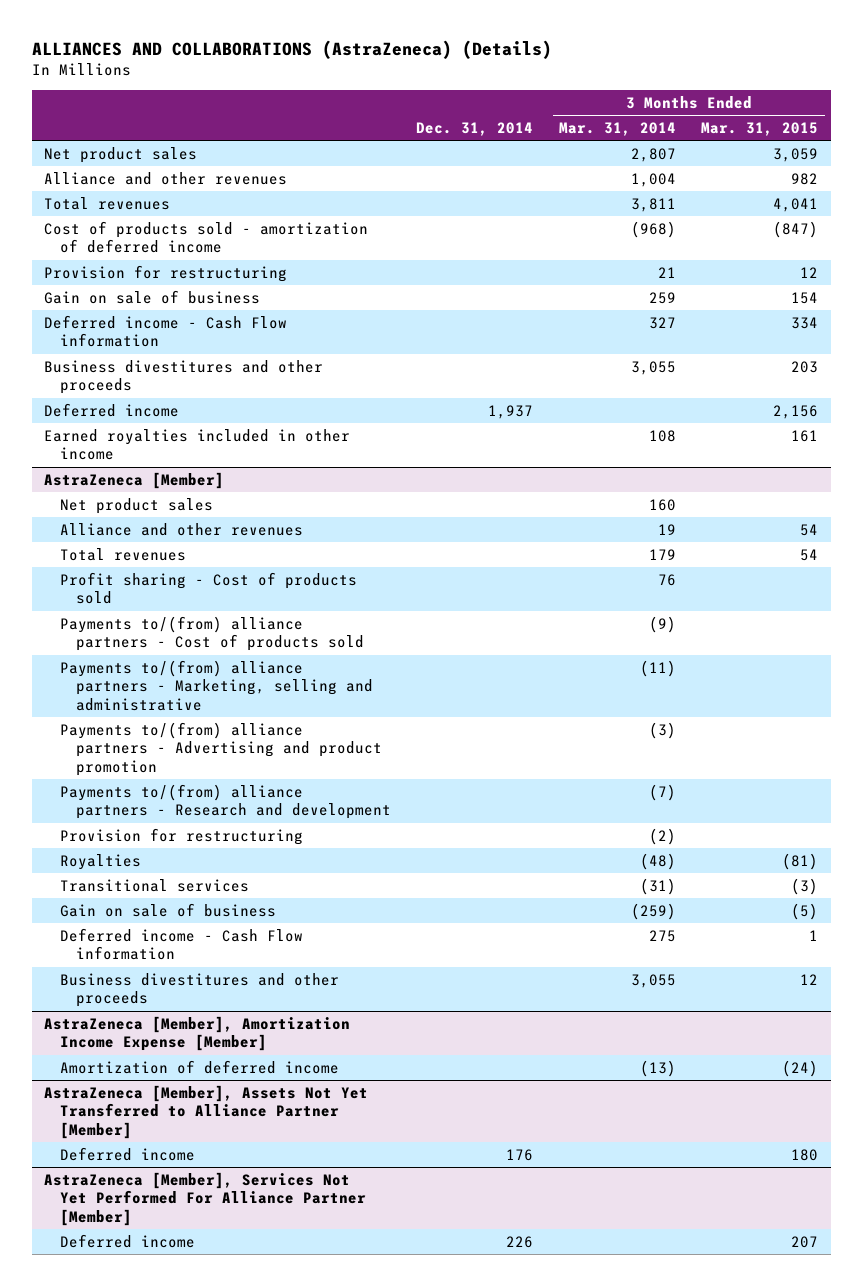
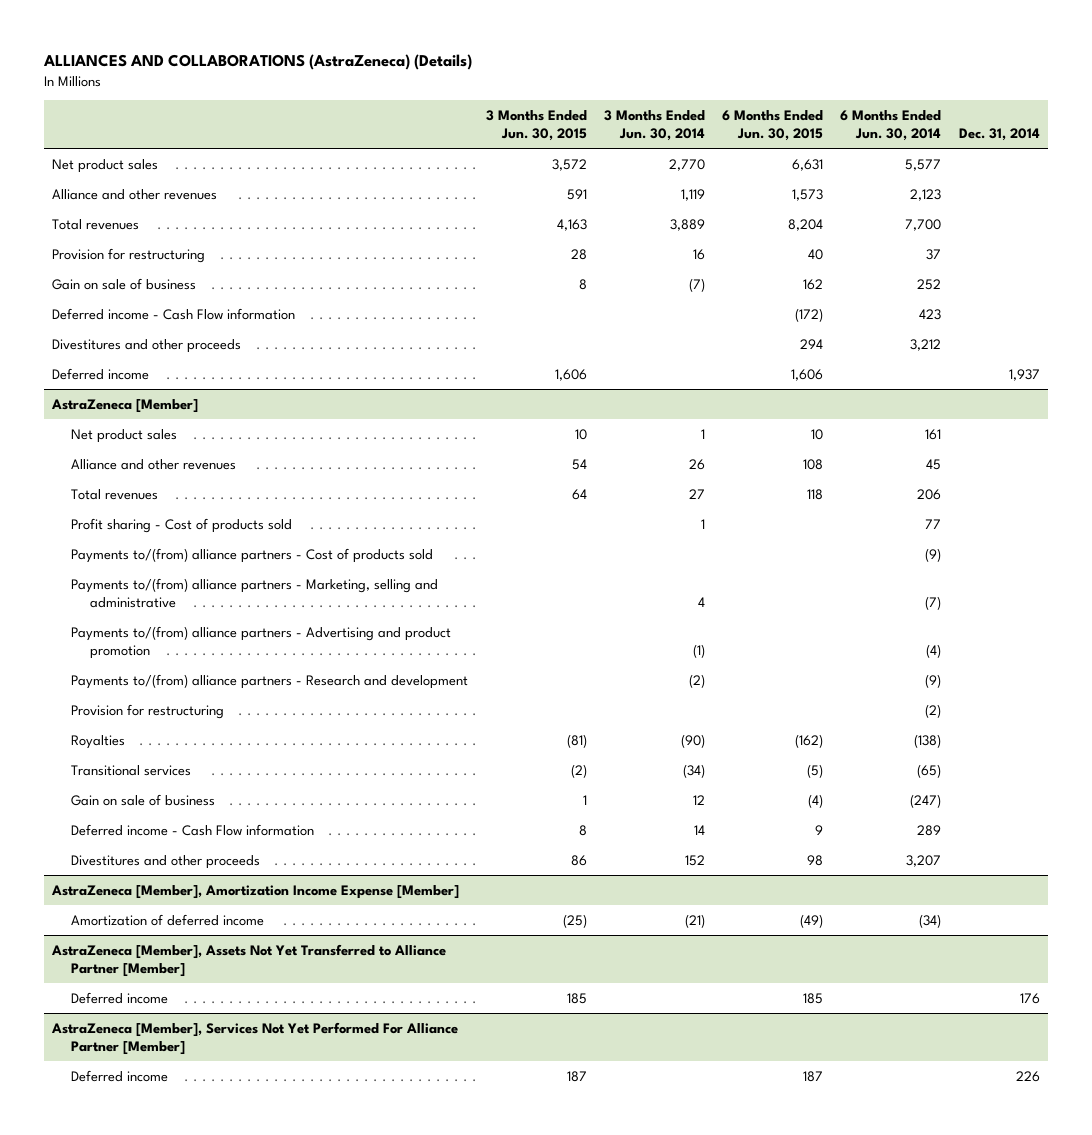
- | Dec. 31, 2014 | 3 Months Ended Mar. 31, 2014 | 3 Months Ended Mar. 31, 2015
+ | 3 Months Ended Jun. 30, 2015 | 3 Months Ended Jun. 30, 2014 | 6 Months Ended Jun. 30, 2015 | 6 Months Ended Jun. 30, 2014 | Dec. 31, 2014
- Cost of products sold - amortization of deferred income | | (968) | (847)
- Business divestitures and other proceeds | | 3,055 | 203
+ Divestitures and other proceeds | | | 294 | 3,212 |
- Earned royalties included in other income | | 108 | 161
@ AstraZeneca [Member]
- Business divestitures and other proceeds | | 3,055 | 12
+ Divestitures and other proceeds | 86 | 152 | 98 | 3,207 |

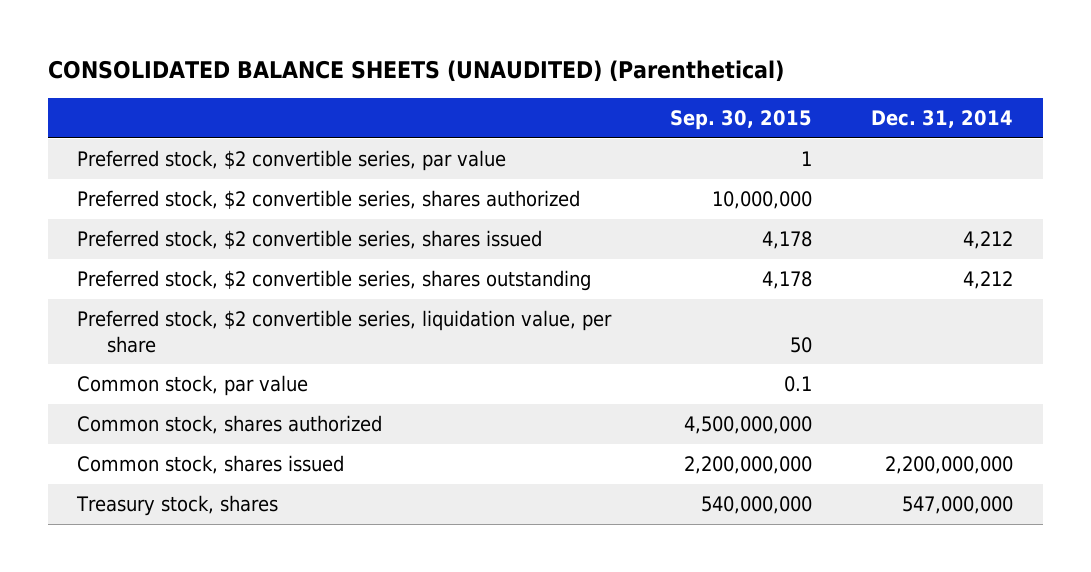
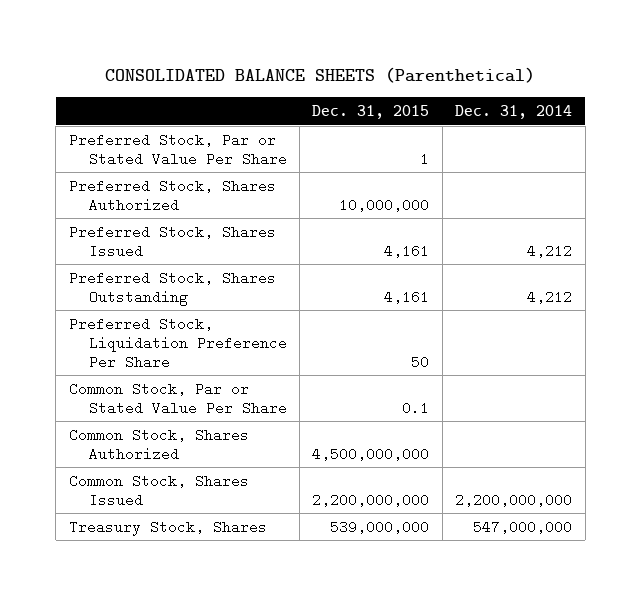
- CONSOLIDATED BALANCE SHEETS (UNAUDITED) (Parenthetical)
+ CONSOLIDATED BALANCE SHEETS (Parenthetical)
- | Sep. 30, 2015 | Dec. 31, 2014
+ | Dec. 31, 2015 | Dec. 31, 2014
- Preferred stock, $2 convertible series, par value | 1 |
- Preferred stock, $2 convertible series, shares authorized | 10,000,000 |
- Preferred stock, $2 convertible series, shares issued | 4,178 | 4,212
- Preferred stock, $2 convertible series, shares outstanding | 4,178 | 4,212
- Preferred stock, $2 convertible series, liquidation value, per share | 50 |
- Common stock, par value | 0.1 |
- Common stock, shares authorized | 4,500,000,000 |
- Common stock, shares issued | 2,200,000,000 | 2,200,000,000
- Treasury stock, shares | 540,000,000 | 547,000,000
+ Preferred Stock, Par or Stated Value Per Share | 1 |
+ Preferred Stock, Shares Authorized | 10,000,000 |
+ Preferred Stock, Shares Issued | 4,161 | 4,212
+ Preferred Stock, Shares Outstanding | 4,161 | 4,212
+ Preferred Stock, Liquidation Preference Per Share | 50 |
+ Common Stock, Par or Stated Value Per Share | 0.1 |
+ Common Stock, Shares Authorized | 4,500,000,000 |
+ Common Stock, Shares Issued | 2,200,000,000 | 2,200,000,000
+ Treasury Stock, Shares | 539,000,000 | 547,000,000

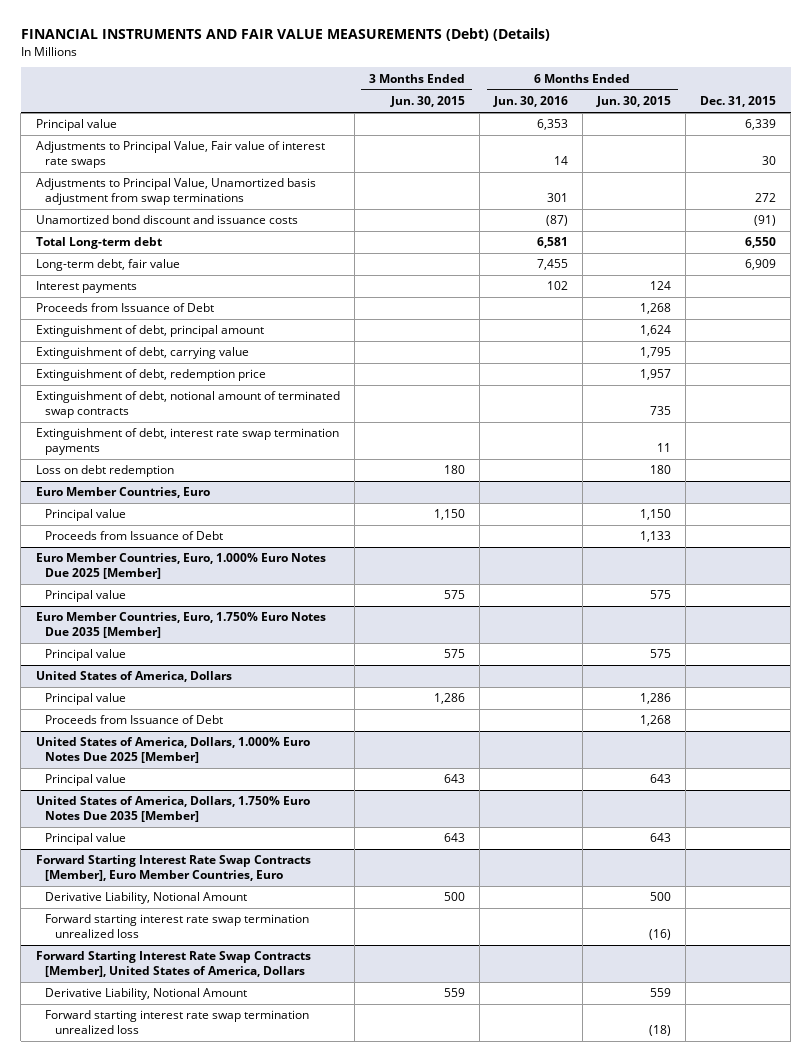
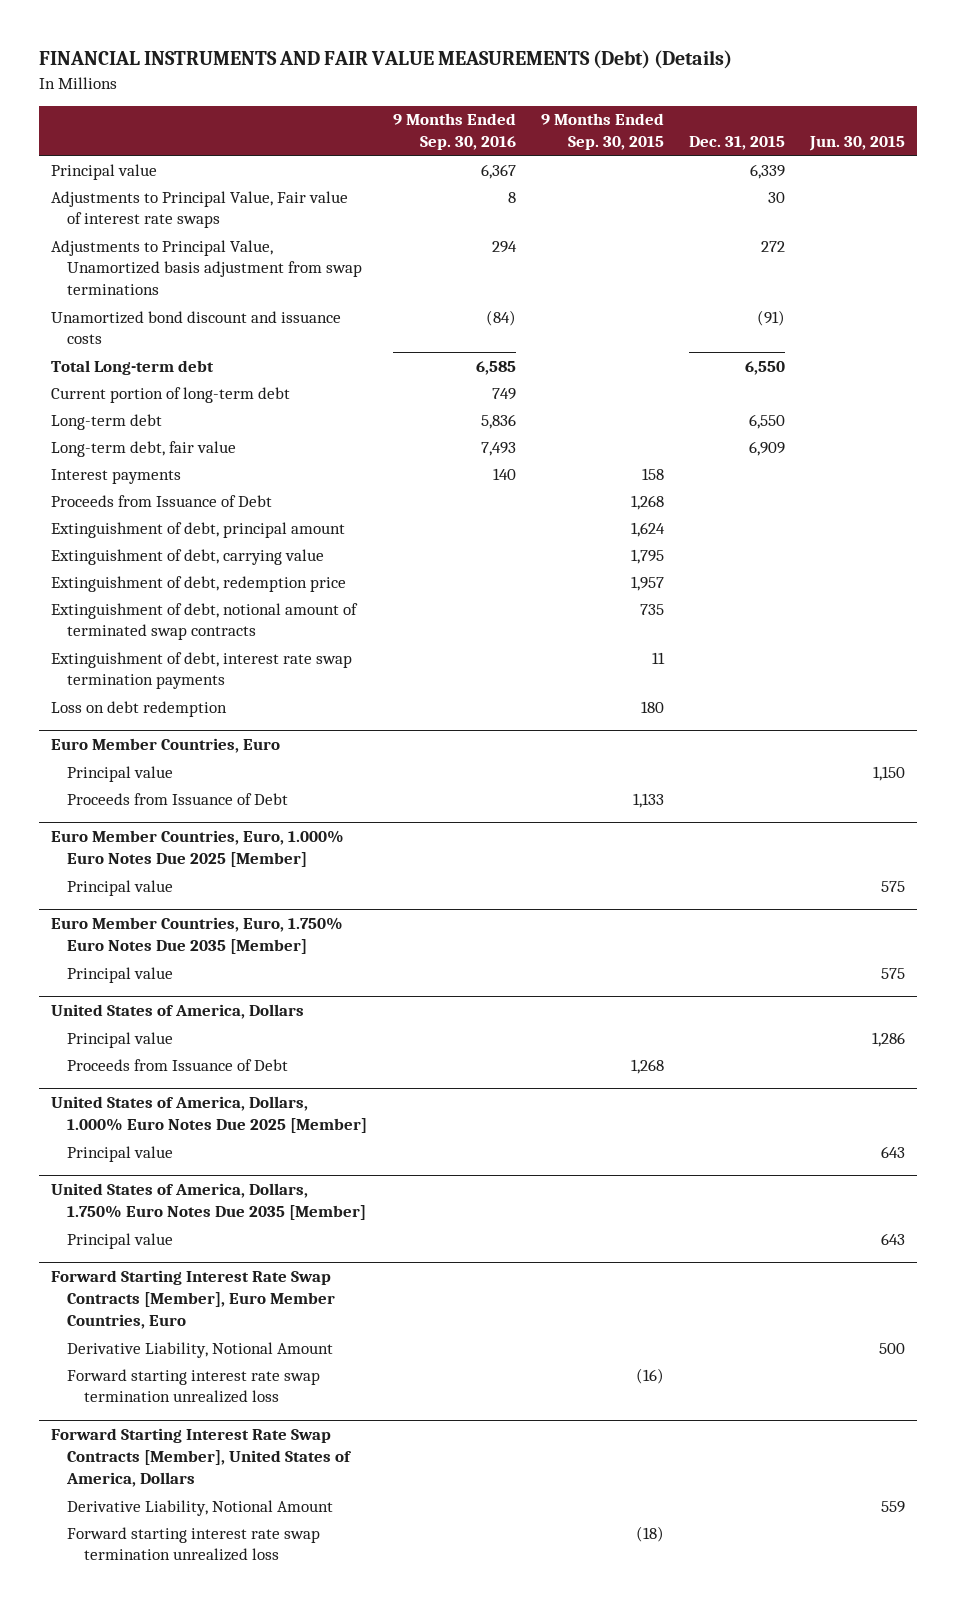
- | 3 Months Ended Jun. 30, 2015 | 6 Months Ended Jun. 30, 2016 | 6 Months Ended Jun. 30, 2015 | Dec. 31, 2015
+ | 9 Months Ended Sep. 30, 2016 | 9 Months Ended Sep. 30, 2015 | Dec. 31, 2015 | Jun. 30, 2015
+ Current portion of long-term debt | 749 | | |
+ Long-term debt | 5,836 | | 6,550 |

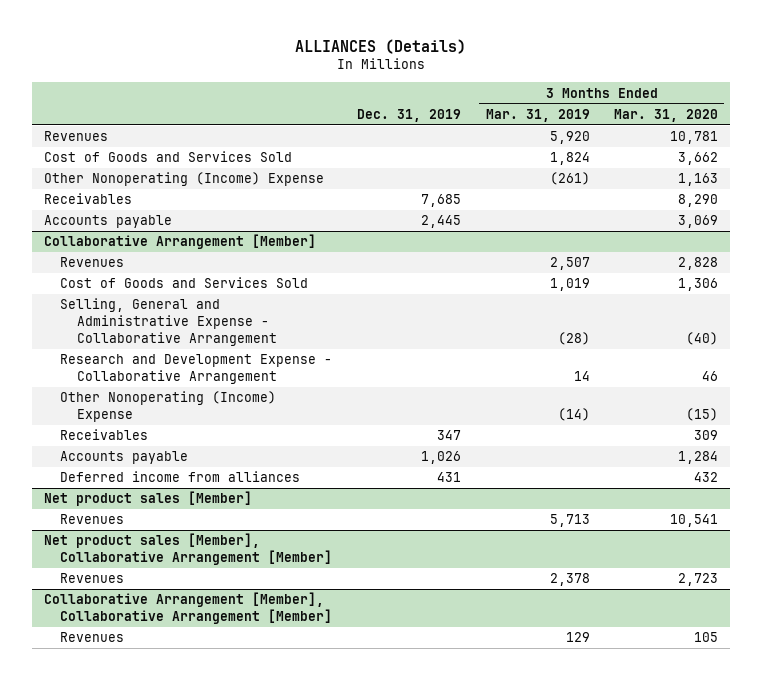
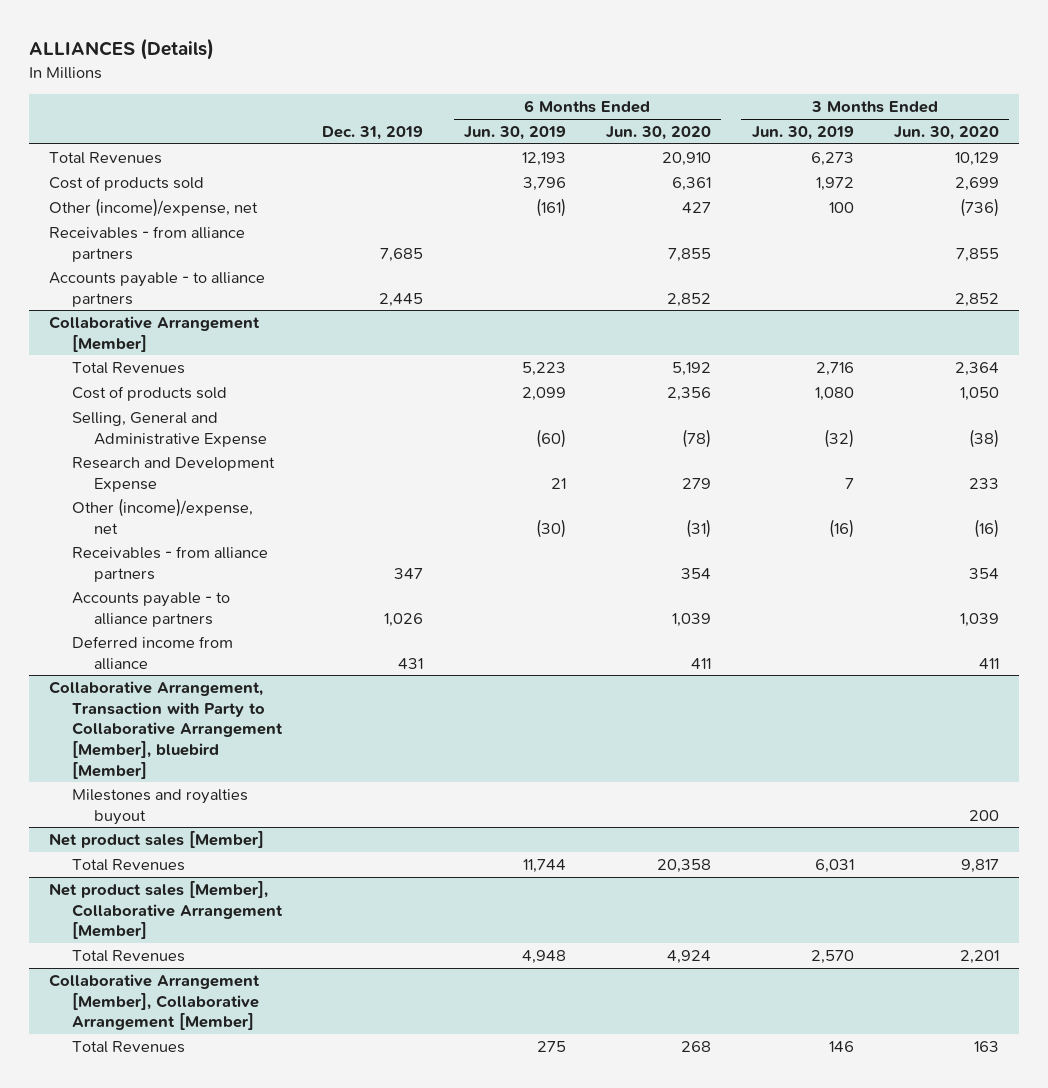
- | Dec. 31, 2019 | 3 Months Ended Mar. 31, 2019 | 3 Months Ended Mar. 31, 2020
+ | Dec. 31, 2019 | 6 Months Ended Jun. 30, 2019 | 6 Months Ended Jun. 30, 2020 | 3 Months Ended Jun. 30, 2019 | 3 Months Ended Jun. 30, 2020
- Revenues | | 5,920 | 10,781
- Cost of Goods and Services Sold | | 1,824 | 3,662
- Other Nonoperating (Income) Expense | | (261) | 1,163
- Receivables | 7,685 | | 8,290
- Accounts payable | 2,445 | | 3,069
+ Total Revenues | | 12,193 | 20,910 | 6,273 | 10,129
+ Cost of products sold | | 3,796 | 6,361 | 1,972 | 2,699
+ Other (income)/expense, net | | (161) | 427 | 100 | (736)
+ Receivables - from alliance partners | 7,685 | | 7,855 | | 7,855
+ Accounts payable - to alliance partners | 2,445 | | 2,852 | | 2,852
@ Collaborative Arrangement [Member]
- Revenues | | 2,507 | 2,828
- Cost of Goods and Services Sold | | 1,019 | 1,306
- Selling, General and Administrative Expense - Collaborative Arrangement | | (28) | (40)
- Research and Development Expense - Collaborative Arrangement | | 14 | 46
- Other Nonoperating (Income) Expense | | (14) | (15)
- Receivables | 347 | | 309
- Accounts payable | 1,026 | | 1,284
- Deferred income from alliances | 431 | | 432
+ Total Revenues | | 5,223 | 5,192 | 2,716 | 2,364
+ Cost of products sold | | 2,099 | 2,356 | 1,080 | 1,050
+ Selling, General and Administrative Expense | | (60) | (78) | (32) | (38)
+ Research and Development Expense | | 21 | 279 | 7 | 233
+ Other (income)/expense, net | | (30) | (31) | (16) | (16)
+ Receivables - from alliance partners | 347 | | 354 | | 354
+ Accounts payable - to alliance partners | 1,026 | | 1,039 | | 1,039
+ Deferred income from alliance | 431 | | 411 | | 411
+ Collaborative Arrangement, Transaction with Party to Collaborative Arrangement [Member], bluebird [Member]
+ Milestones and royalties buyout | | | | | 200
@ Net product sales [Member]
- Revenues | | 5,713 | 10,541
+ Total Revenues | | 11,744 | 20,358 | 6,031 | 9,817
@ Net product sales [Member], Collaborative Arrangement [Member]
- Revenues | | 2,378 | 2,723
+ Total Revenues | | 4,948 | 4,924 | 2,570 | 2,201
@ Collaborative Arrangement [Member], Collaborative Arrangement [Member]
- Revenues | | 129 | 105
+ Total Revenues | | 275 | 268 | 146 | 163

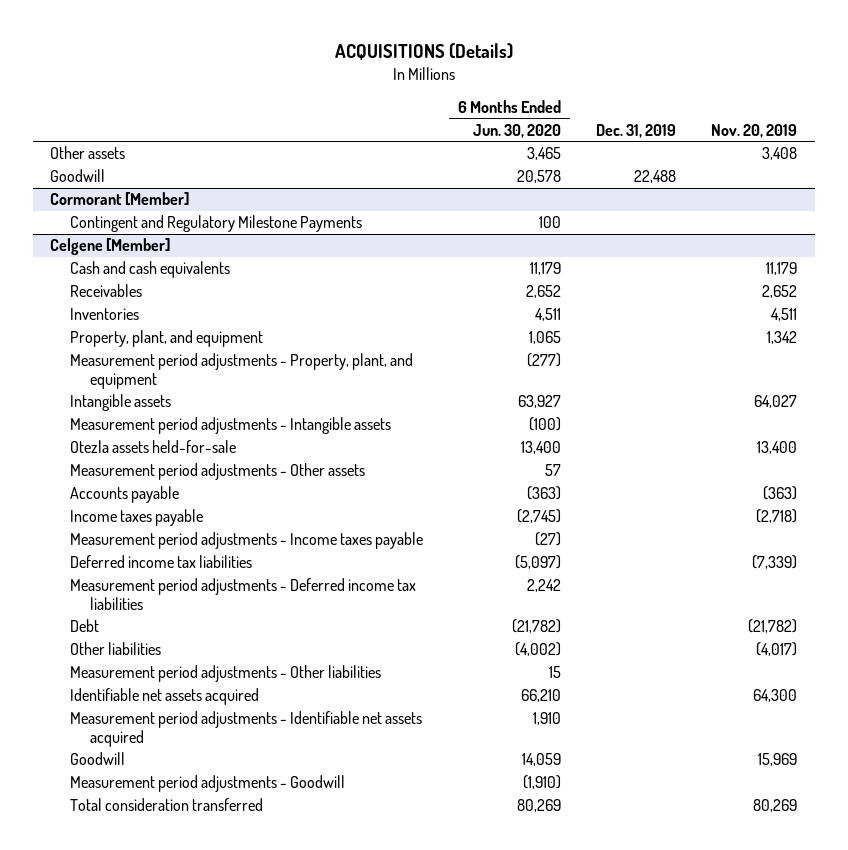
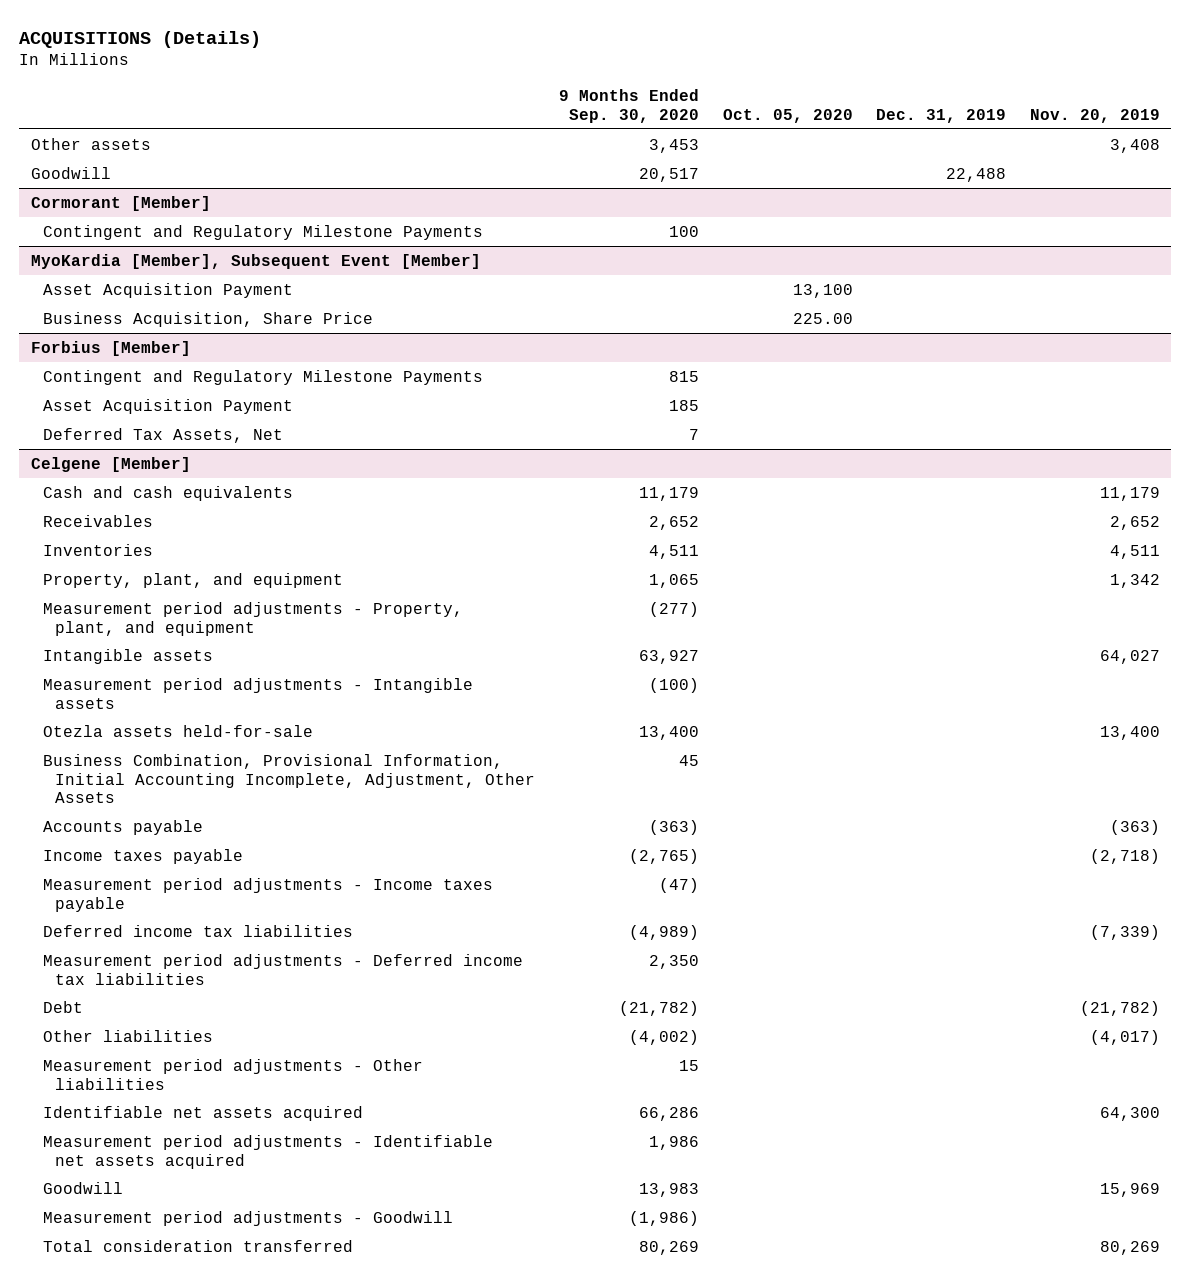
- | 6 Months Ended Jun. 30, 2020 | Dec. 31, 2019 | Nov. 20, 2019
+ | 9 Months Ended Sep. 30, 2020 | Oct. 05, 2020 | Dec. 31, 2019 | Nov. 20, 2019
+ MyoKardia [Member], Subsequent Event [Member]
+ Asset Acquisition Payment | | 13,100 | |
+ Business Acquisition, Share Price | | 225.00 | |
+ Forbius [Member]
+ Contingent and Regulatory Milestone Payments | 815 | | |
+ Asset Acquisition Payment | 185 | | |
+ Deferred Tax Assets, Net | 7 | | |
@ Celgene [Member]
- Measurement period adjustments - Other assets | 57 | |
+ Business Combination, Provisional Information, Initial Accounting Incomplete, Adjustment, Other Assets | 45 | | |

